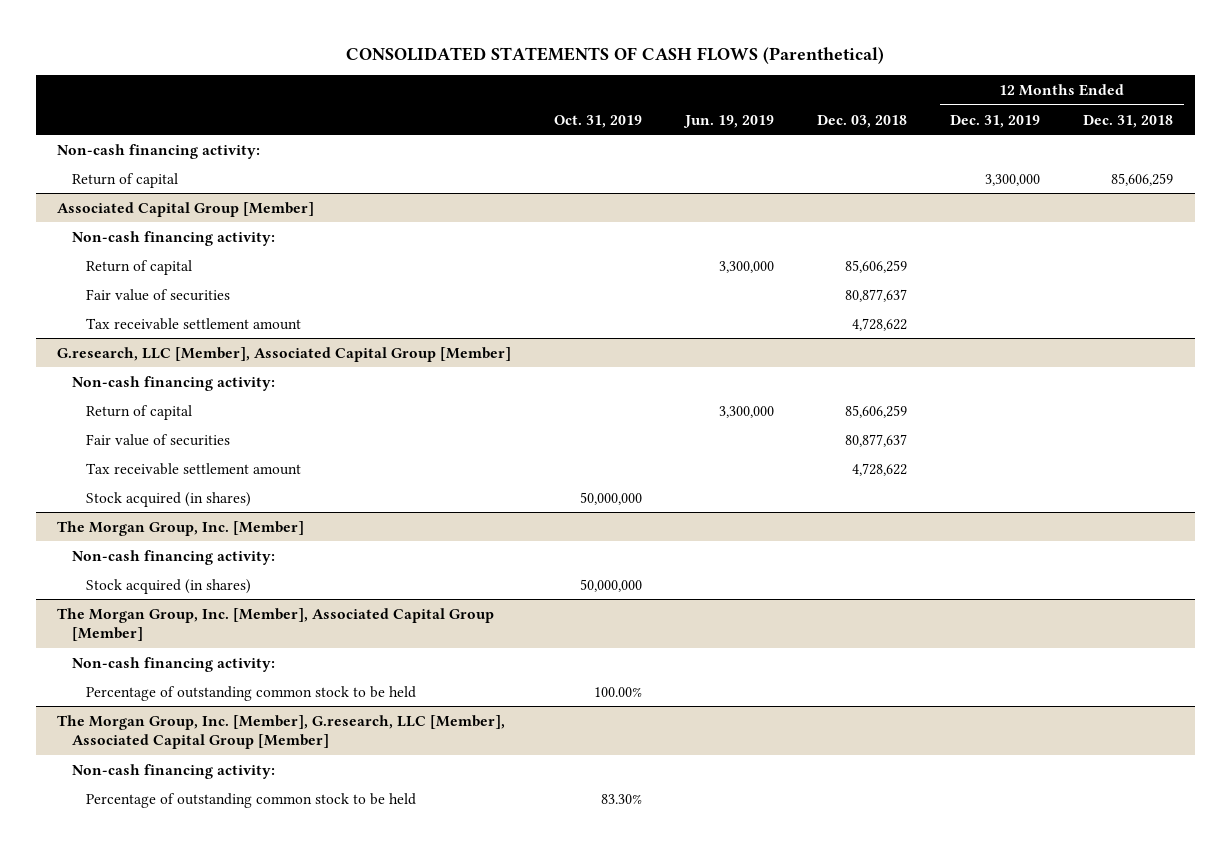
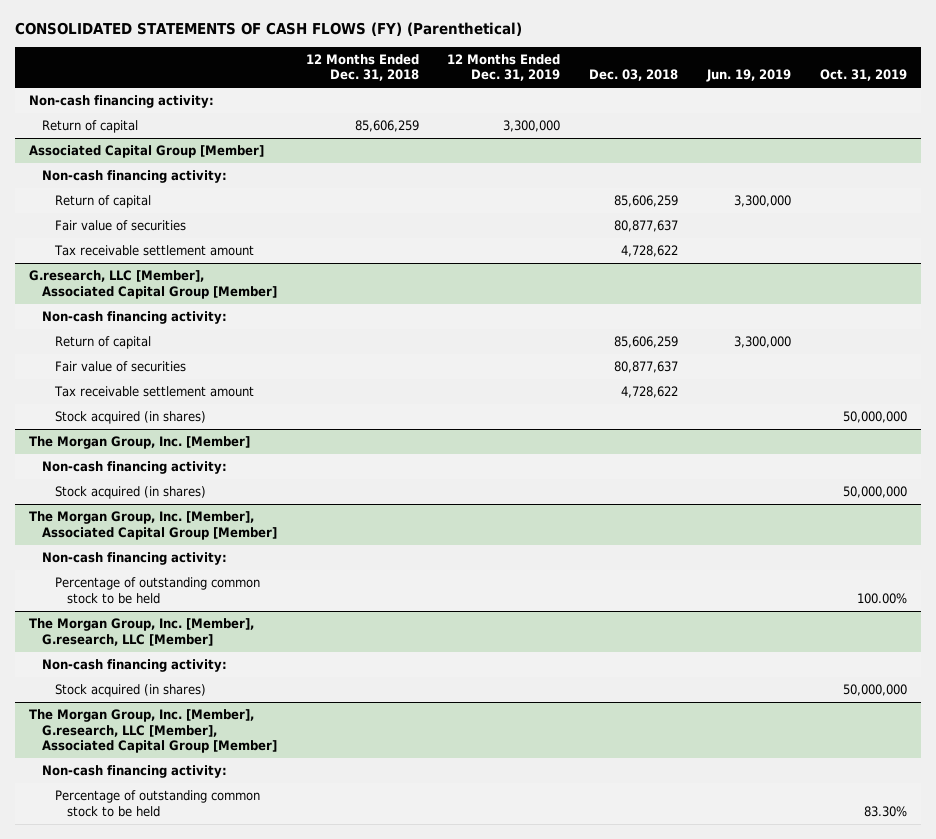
- CONSOLIDATED STATEMENTS OF CASH FLOWS (Parenthetical)
+ CONSOLIDATED STATEMENTS OF CASH FLOWS (FY) (Parenthetical)
- | Oct. 31, 2019 | Jun. 19, 2019 | Dec. 03, 2018 | 12 Months Ended Dec. 31, 2019 | 12 Months Ended Dec. 31, 2018
+ | 12 Months Ended Dec. 31, 2018 | 12 Months Ended Dec. 31, 2019 | Dec. 03, 2018 | Jun. 19, 2019 | Oct. 31, 2019
+ The Morgan Group, Inc. [Member], G.research, LLC [Member]
+ Non-cash financing activity:
+ Stock acquired (in shares) | | | | | 50,000,000

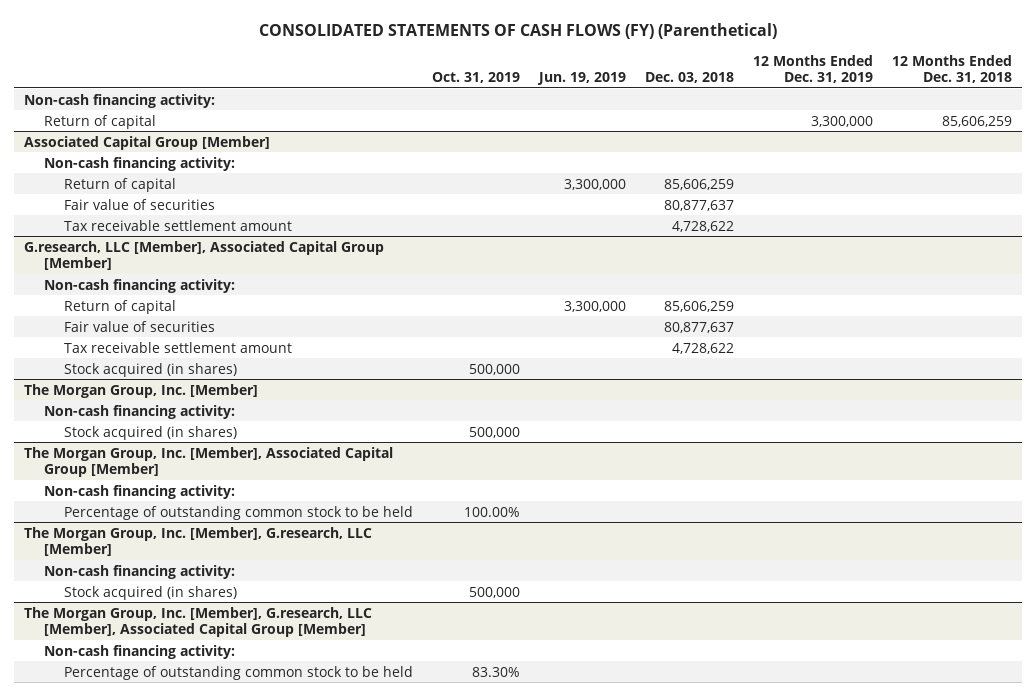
- | 12 Months Ended Dec. 31, 2018 | 12 Months Ended Dec. 31, 2019 | Dec. 03, 2018 | Jun. 19, 2019 | Oct. 31, 2019
+ | Oct. 31, 2019 | Jun. 19, 2019 | Dec. 03, 2018 | 12 Months Ended Dec. 31, 2019 | 12 Months Ended Dec. 31, 2018
@ G.research, LLC [Member], Associated Capital Group [Member]
- Stock acquired (in shares) | | | | | 50,000,000
+ Stock acquired (in shares) | 500,000 | | | |
@ The Morgan Group, Inc. [Member]
- Stock acquired (in shares) | | | | | 50,000,000
+ Stock acquired (in shares) | 500,000 | | | |
@ The Morgan Group, Inc. [Member], G.research, LLC [Member]
- Stock acquired (in shares) | | | | | 50,000,000
+ Stock acquired (in shares) | 500,000 | | | |

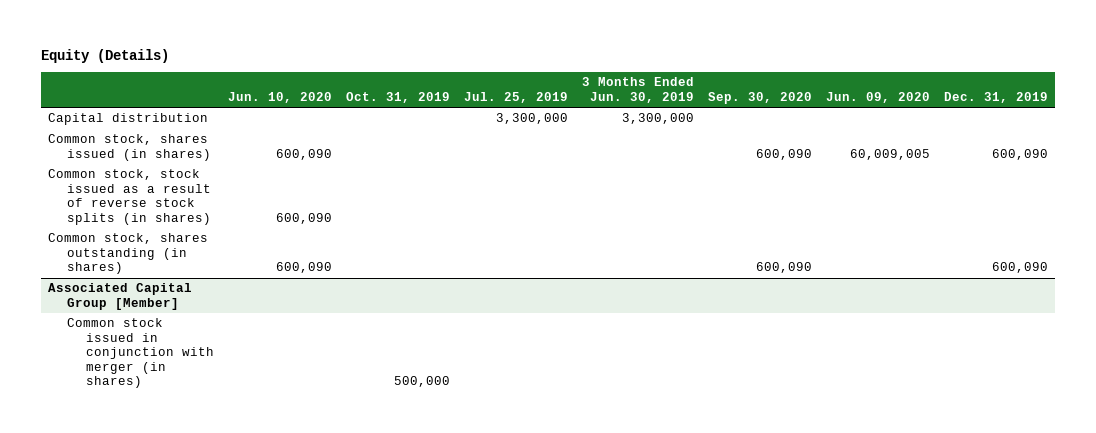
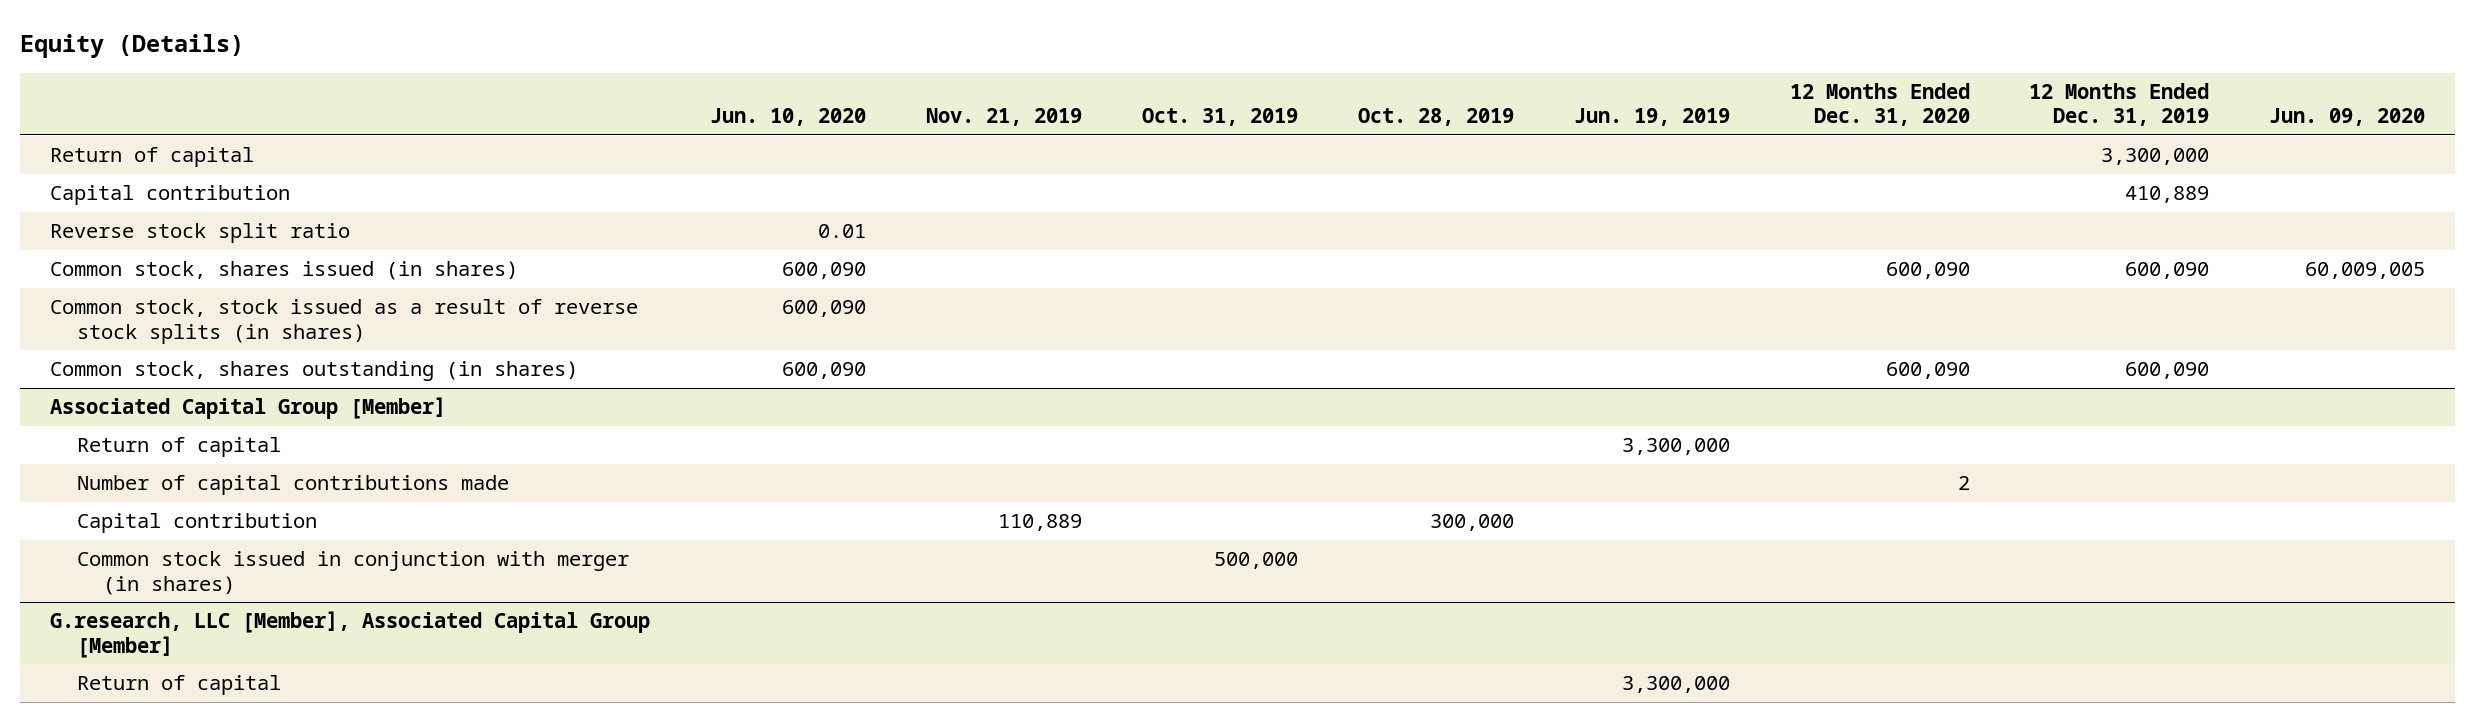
- | Jun. 10, 2020 | Oct. 31, 2019 | Jul. 25, 2019 | 3 Months Ended Jun. 30, 2019 | Sep. 30, 2020 | Jun. 09, 2020 | Dec. 31, 2019
+ | Jun. 10, 2020 | Nov. 21, 2019 | Oct. 31, 2019 | Oct. 28, 2019 | Jun. 19, 2019 | 12 Months Ended Dec. 31, 2020 | 12 Months Ended Dec. 31, 2019 | Jun. 09, 2020
- Capital distribution | | | 3,300,000 | 3,300,000 | | |
+ Return of capital | | | | | | | 3,300,000 |
+ Capital contribution | | | | | | | 410,889 |
+ Reverse stock split ratio | 0.01 | | | | | | |
@ Associated Capital Group [Member]
+ Return of capital | | | | | 3,300,000 | | |
+ Number of capital contributions made | | | | | | 2 | |
+ Capital contribution | | 110,889 | | 300,000 | | | |
+ G.research, LLC [Member], Associated Capital Group [Member]
+ Return of capital | | | | | 3,300,000 | | |

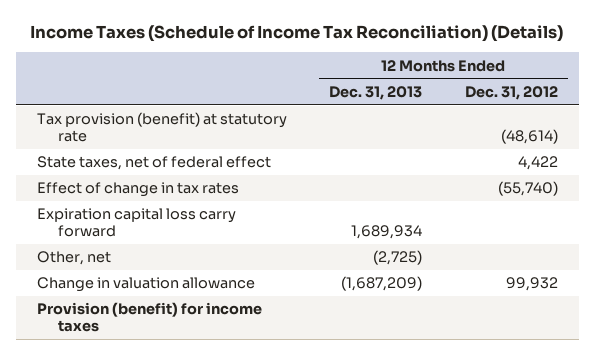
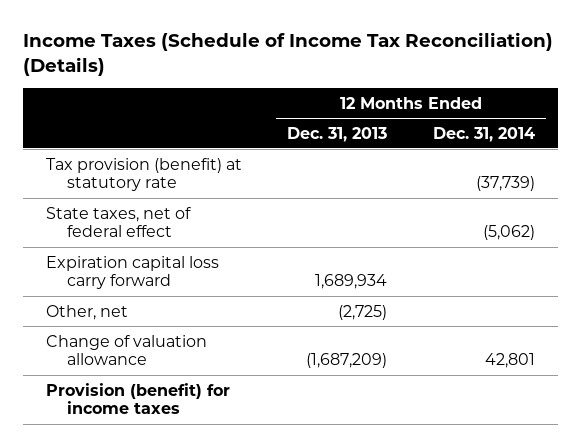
- | 12 Months Ended Dec. 31, 2013 | 12 Months Ended Dec. 31, 2012
+ | 12 Months Ended Dec. 31, 2013 | 12 Months Ended Dec. 31, 2014
- Effect of change in tax rates | | (55,740)
- Change in valuation allowance | (1,687,209) | 99,932
+ Change of valuation allowance | (1,687,209) | 42,801

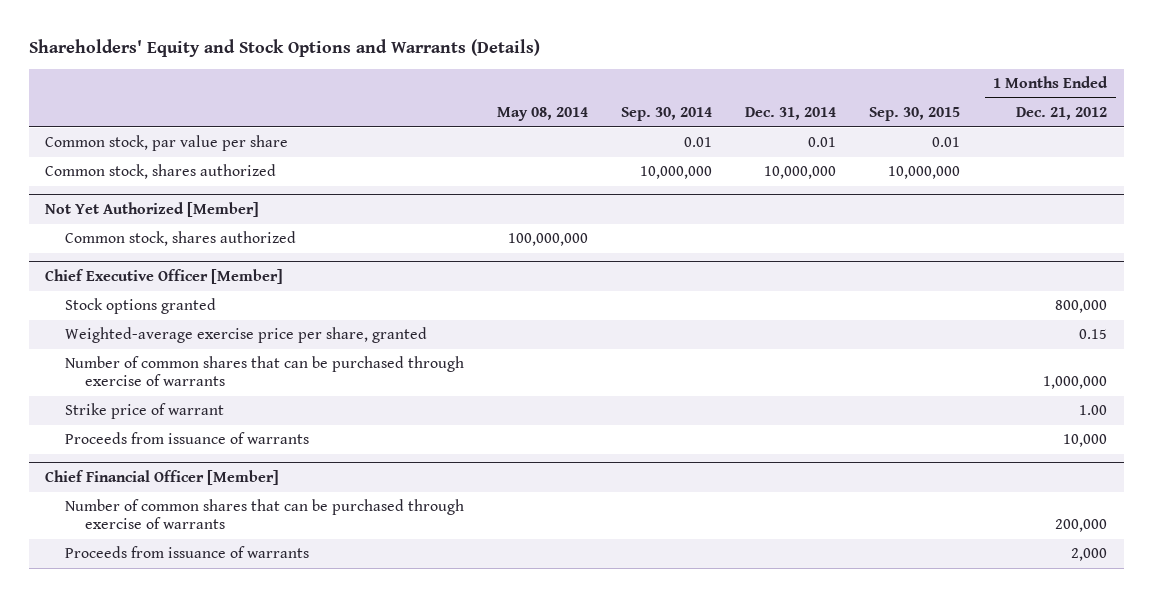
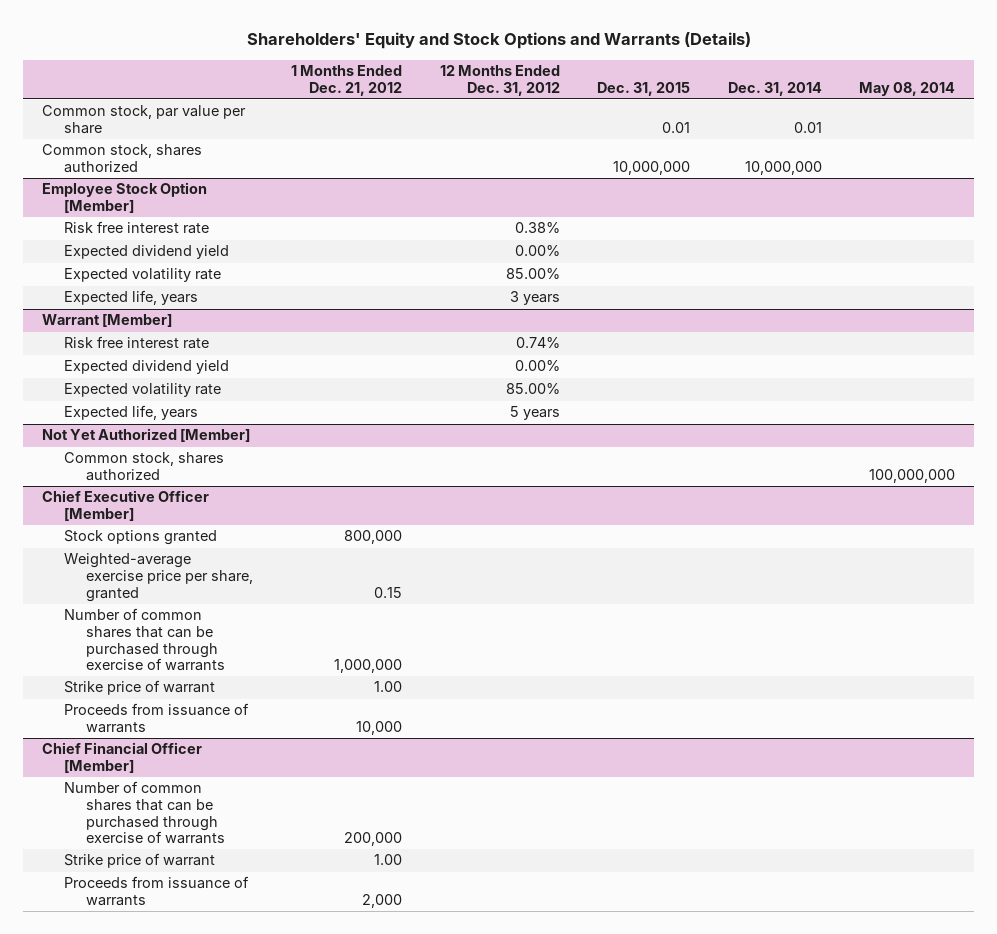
- | May 08, 2014 | Sep. 30, 2014 | Dec. 31, 2014 | Sep. 30, 2015 | 1 Months Ended Dec. 21, 2012
+ | 1 Months Ended Dec. 21, 2012 | 12 Months Ended Dec. 31, 2012 | Dec. 31, 2015 | Dec. 31, 2014 | May 08, 2014
+ Employee Stock Option [Member]
+ Risk free interest rate | | 0.38% | | |
+ Expected dividend yield | | 0.00% | | |
+ Expected volatility rate | | 85.00% | | |
+ Expected life, years | | 3 years | | |
+ Warrant [Member]
+ Risk free interest rate | | 0.74% | | |
+ Expected dividend yield | | 0.00% | | |
+ Expected volatility rate | | 85.00% | | |
+ Expected life, years | | 5 years | | |
@ Chief Financial Officer [Member]
+ Strike price of warrant | 1.00 | | | |

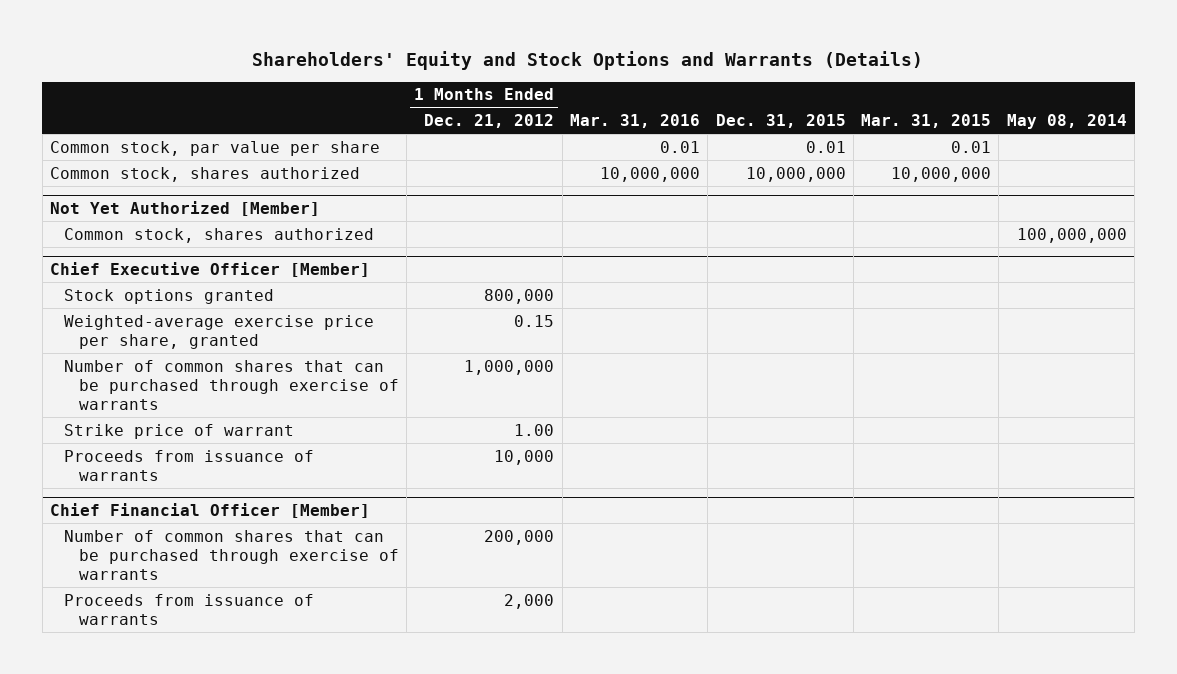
- | 1 Months Ended Dec. 21, 2012 | 12 Months Ended Dec. 31, 2012 | Dec. 31, 2015 | Dec. 31, 2014 | May 08, 2014
+ | 1 Months Ended Dec. 21, 2012 | Mar. 31, 2016 | Dec. 31, 2015 | Mar. 31, 2015 | May 08, 2014
- Employee Stock Option [Member]
- Risk free interest rate | | 0.38% | | |
- Expected dividend yield | | 0.00% | | |
- Expected volatility rate | | 85.00% | | |
- Expected life, years | | 3 years | | |
- Warrant [Member]
- Risk free interest rate | | 0.74% | | |
- Expected dividend yield | | 0.00% | | |
- Expected volatility rate | | 85.00% | | |
- Expected life, years | | 5 years | | |
@ Chief Financial Officer [Member]
- Strike price of warrant | 1.00 | | | |

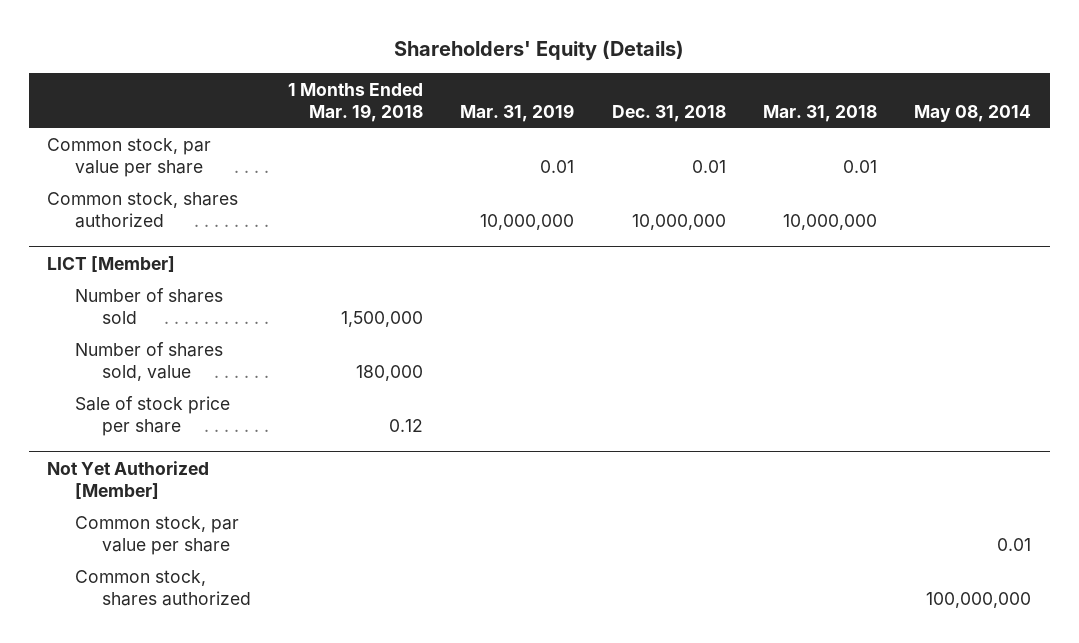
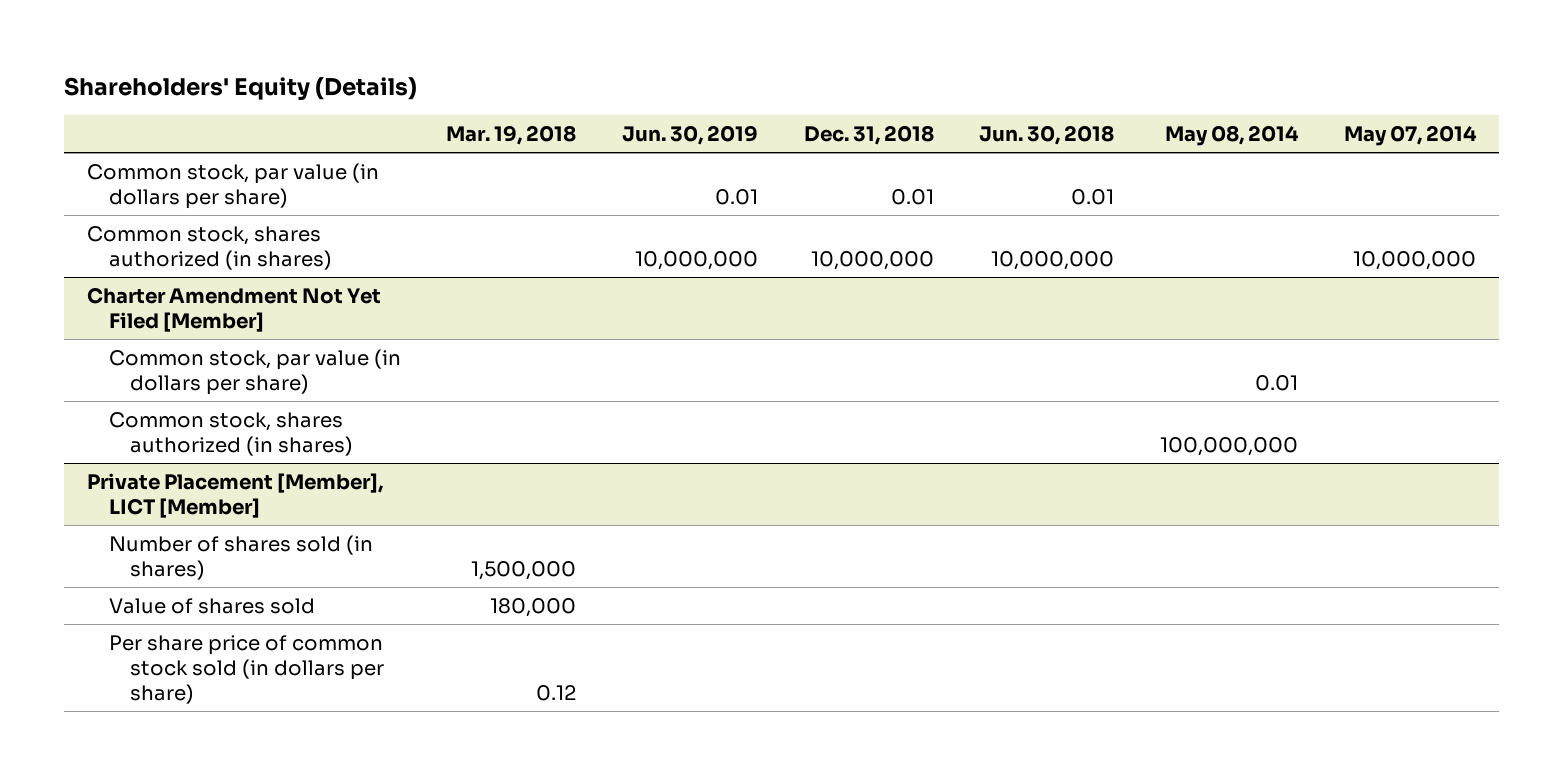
- | 1 Months Ended Mar. 19, 2018 | Mar. 31, 2019 | Dec. 31, 2018 | Mar. 31, 2018 | May 08, 2014
+ | Mar. 19, 2018 | Jun. 30, 2019 | Dec. 31, 2018 | Jun. 30, 2018 | May 08, 2014 | May 07, 2014
- Common stock, par value per share | | 0.01 | 0.01 | 0.01 |
- Common stock, shares authorized | | 10,000,000 | 10,000,000 | 10,000,000 |
- LICT [Member]
- Number of shares sold | 1,500,000 | | | |
- Number of shares sold, value | 180,000 | | | |
- Sale of stock price per share | 0.12 | | | |
- Not Yet Authorized [Member]
- Common stock, par value per share | | | | | 0.01
- Common stock, shares authorized | | | | | 100,000,000
+ Common stock, par value (in dollars per share) | | 0.01 | 0.01 | 0.01 | |
+ Common stock, shares authorized (in shares) | | 10,000,000 | 10,000,000 | 10,000,000 | | 10,000,000
+ Charter Amendment Not Yet Filed [Member]
+ Common stock, par value (in dollars per share) | | | | | 0.01 |
+ Common stock, shares authorized (in shares) | | | | | 100,000,000 |
+ Private Placement [Member], LICT [Member]
+ Number of shares sold (in shares) | 1,500,000 | | | | |
+ Value of shares sold | 180,000 | | | | |
+ Per share price of common stock sold (in dollars per share) | 0.12 | | | | |

